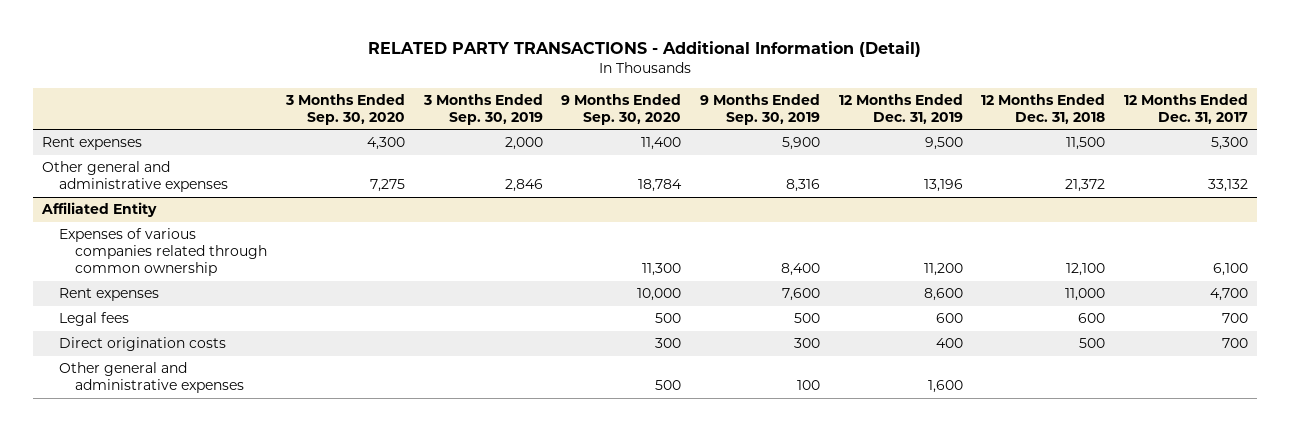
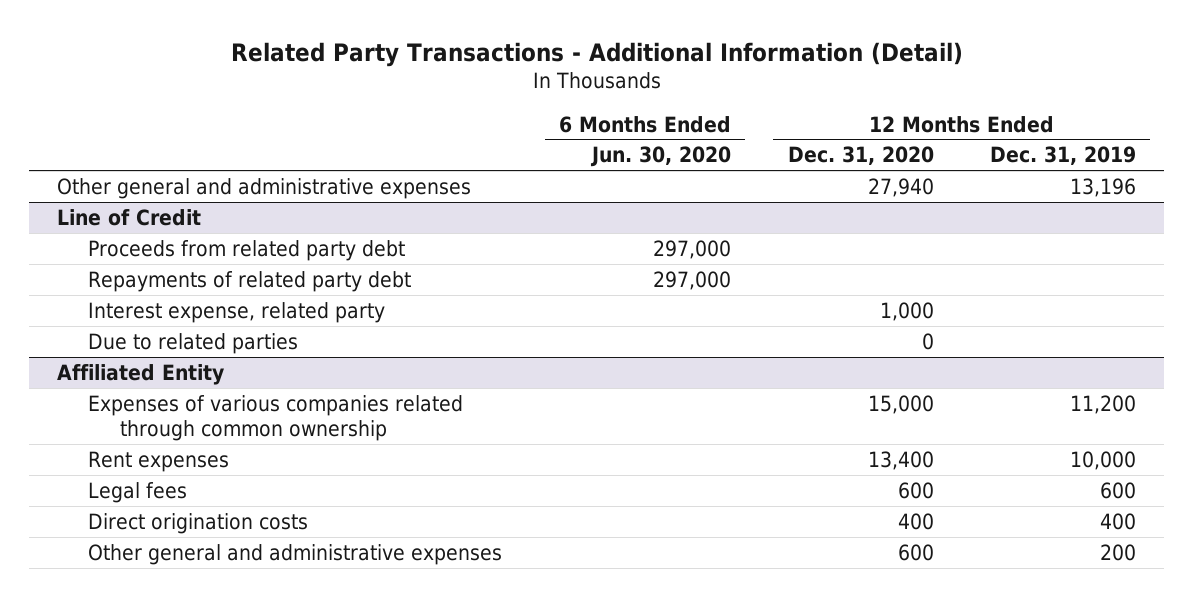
- RELATED PARTY TRANSACTIONS - Additional Information (Detail)
+ Related Party Transactions - Additional Information (Detail)
- | 3 Months Ended Sep. 30, 2020 | 3 Months Ended Sep. 30, 2019 | 9 Months Ended Sep. 30, 2020 | 9 Months Ended Sep. 30, 2019 | 12 Months Ended Dec. 31, 2019 | 12 Months Ended Dec. 31, 2018 | 12 Months Ended Dec. 31, 2017
+ | 6 Months Ended Jun. 30, 2020 | 12 Months Ended Dec. 31, 2020 | 12 Months Ended Dec. 31, 2019
- Rent expenses | 4,300 | 2,000 | 11,400 | 5,900 | 9,500 | 11,500 | 5,300
+ Line of Credit
+ Proceeds from related party debt | 297,000 | |
+ Repayments of related party debt | 297,000 | |
+ Interest expense, related party | | 1,000 |
+ Due to related parties | | 0 |
@ Affiliated Entity
- Rent expenses | | | 10,000 | 7,600 | 8,600 | 11,000 | 4,700
+ Rent expenses | | 13,400 | 10,000
- Other general and administrative expenses | | | 500 | 100 | 1,600 | |
+ Other general and administrative expenses | | 600 | 200

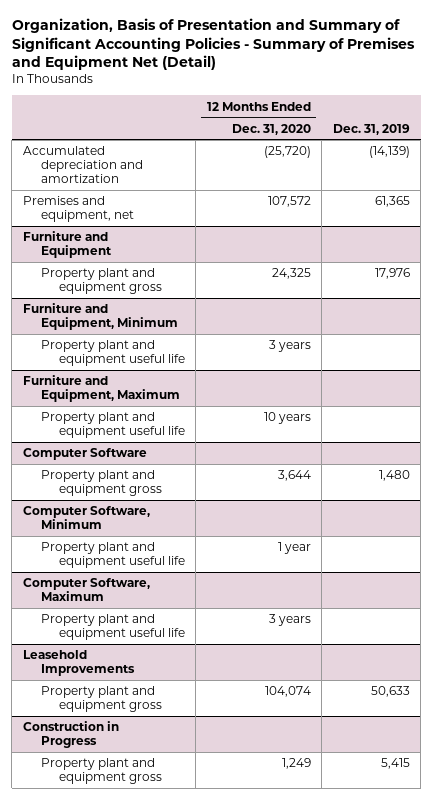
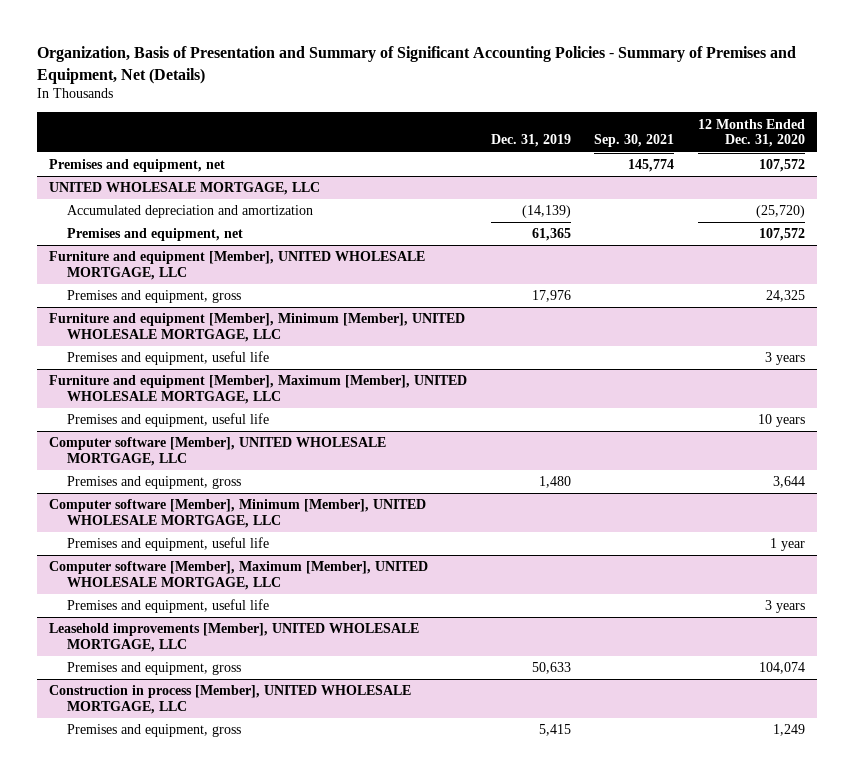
- Organization, Basis of Presentation and Summary of Significant Accounting Policies - Summary of Premises and Equipment Net (Detail)
+ Organization, Basis of Presentation and Summary of Significant Accounting Policies - Summary of Premises and Equipment, Net (Details)
- | 12 Months Ended Dec. 31, 2020 | Dec. 31, 2019
+ | Dec. 31, 2019 | Sep. 30, 2021 | 12 Months Ended Dec. 31, 2020
+ Premises and equipment, net | | 145,774 | 107,572
+ UNITED WHOLESALE MORTGAGE, LLC
- Furniture and Equipment
- Property plant and equipment gross | 24,325 | 17,976
- Furniture and Equipment, Minimum
- Property plant and equipment useful life | 3 years |
- Furniture and Equipment, Maximum
- Property plant and equipment useful life | 10 years |
- Computer Software
- Property plant and equipment gross | 3,644 | 1,480
- Computer Software, Minimum
- Property plant and equipment useful life | 1 year |
- Computer Software, Maximum
- Property plant and equipment useful life | 3 years |
- Leasehold Improvements
- Property plant and equipment gross | 104,074 | 50,633
- Construction in Progress
- Property plant and equipment gross | 1,249 | 5,415
+ Furniture and equipment [Member], UNITED WHOLESALE MORTGAGE, LLC
+ Premises and equipment, gross | 17,976 | | 24,325
+ Furniture and equipment [Member], Minimum [Member], UNITED WHOLESALE MORTGAGE, LLC
+ Premises and equipment, useful life | | | 3 years
+ Furniture and equipment [Member], Maximum [Member], UNITED WHOLESALE MORTGAGE, LLC
+ Premises and equipment, useful life | | | 10 years
+ Computer software [Member], UNITED WHOLESALE MORTGAGE, LLC
+ Premises and equipment, gross | 1,480 | | 3,644
+ Computer software [Member], Minimum [Member], UNITED WHOLESALE MORTGAGE, LLC
+ Premises and equipment, useful life | | | 1 year
+ Computer software [Member], Maximum [Member], UNITED WHOLESALE MORTGAGE, LLC
+ Premises and equipment, useful life | | | 3 years
+ Leasehold improvements [Member], UNITED WHOLESALE MORTGAGE, LLC
+ Premises and equipment, gross | 50,633 | | 104,074
+ Construction in process [Member], UNITED WHOLESALE MORTGAGE, LLC
+ Premises and equipment, gross | 5,415 | | 1,249

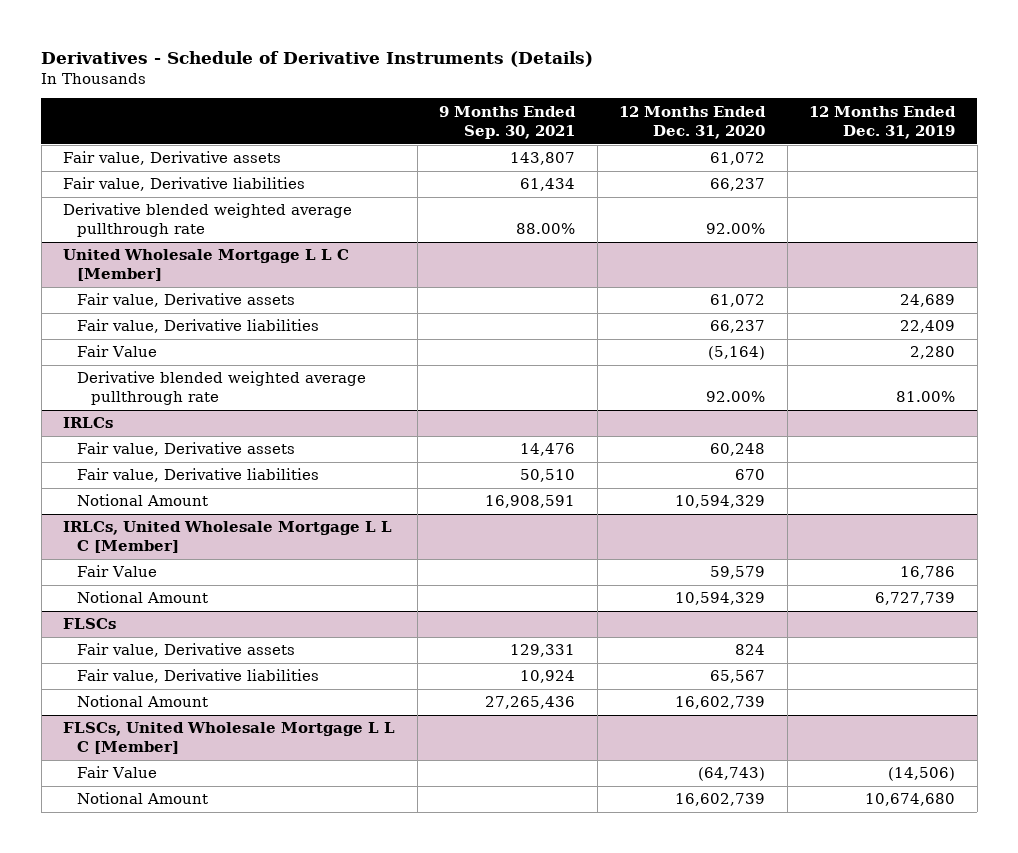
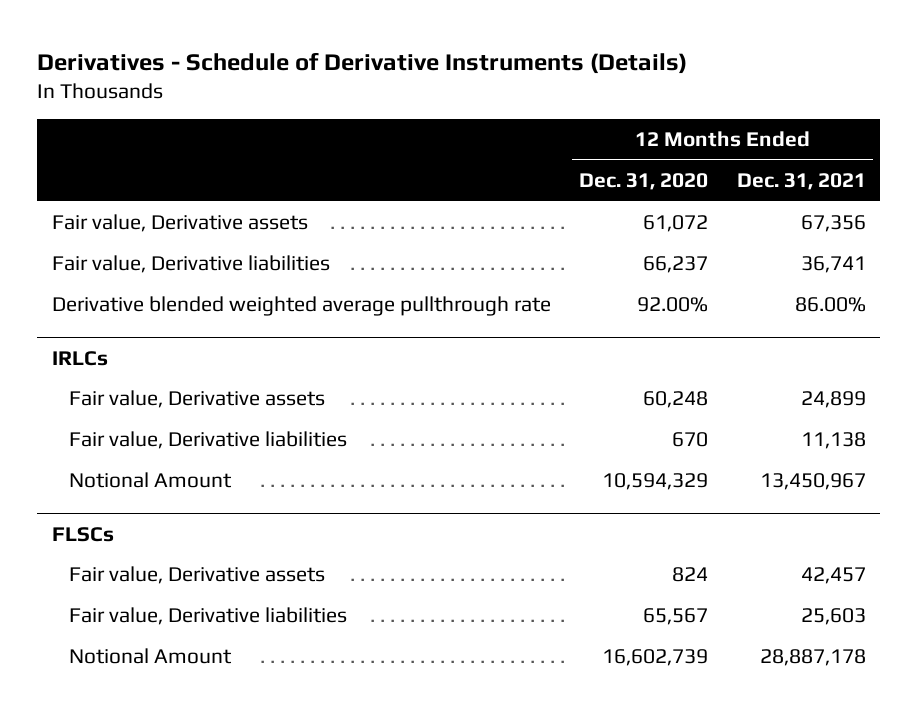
- | 9 Months Ended Sep. 30, 2021 | 12 Months Ended Dec. 31, 2020 | 12 Months Ended Dec. 31, 2019
+ | 12 Months Ended Dec. 31, 2020 | 12 Months Ended Dec. 31, 2021
- United Wholesale Mortgage L L C [Member]
- Fair value, Derivative assets | | 61,072 | 24,689
- Fair value, Derivative liabilities | | 66,237 | 22,409
- Fair Value | | (5,164) | 2,280
- Derivative blended weighted average pullthrough rate | | 92.00% | 81.00%
- IRLCs, United Wholesale Mortgage L L C [Member]
- Fair Value | | 59,579 | 16,786
- Notional Amount | | 10,594,329 | 6,727,739
- FLSCs, United Wholesale Mortgage L L C [Member]
- Fair Value | | (64,743) | (14,506)
- Notional Amount | | 16,602,739 | 10,674,680

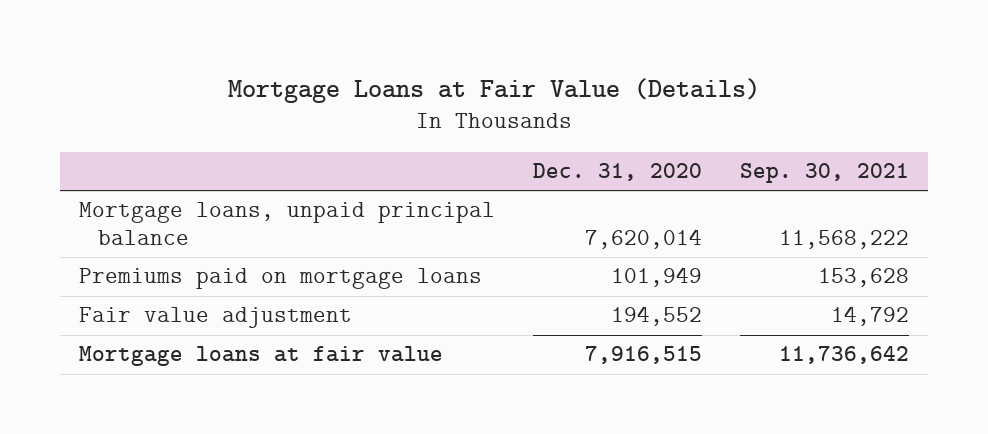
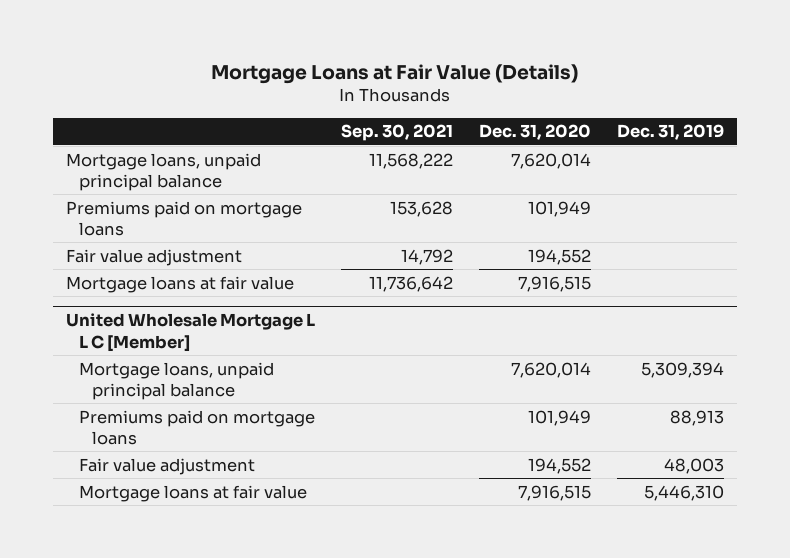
- | Dec. 31, 2020 | Sep. 30, 2021
+ | Sep. 30, 2021 | Dec. 31, 2020 | Dec. 31, 2019
+ United Wholesale Mortgage L L C [Member]
+ Mortgage loans, unpaid principal balance | | 7,620,014 | 5,309,394
+ Premiums paid on mortgage loans | | 101,949 | 88,913
+ Fair value adjustment | | 194,552 | 48,003
+ Mortgage loans at fair value | | 7,916,515 | 5,446,310

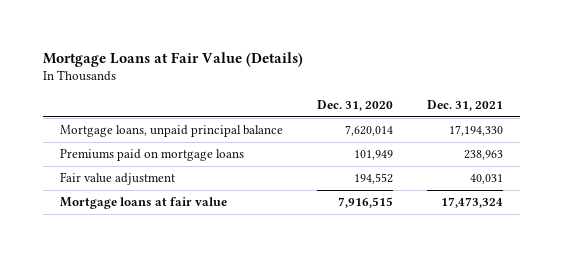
- | Sep. 30, 2021 | Dec. 31, 2020 | Dec. 31, 2019
+ | Dec. 31, 2020 | Dec. 31, 2021
- United Wholesale Mortgage L L C [Member]
- Mortgage loans, unpaid principal balance | | 7,620,014 | 5,309,394
- Premiums paid on mortgage loans | | 101,949 | 88,913
- Fair value adjustment | | 194,552 | 48,003
- Mortgage loans at fair value | | 7,916,515 | 5,446,310

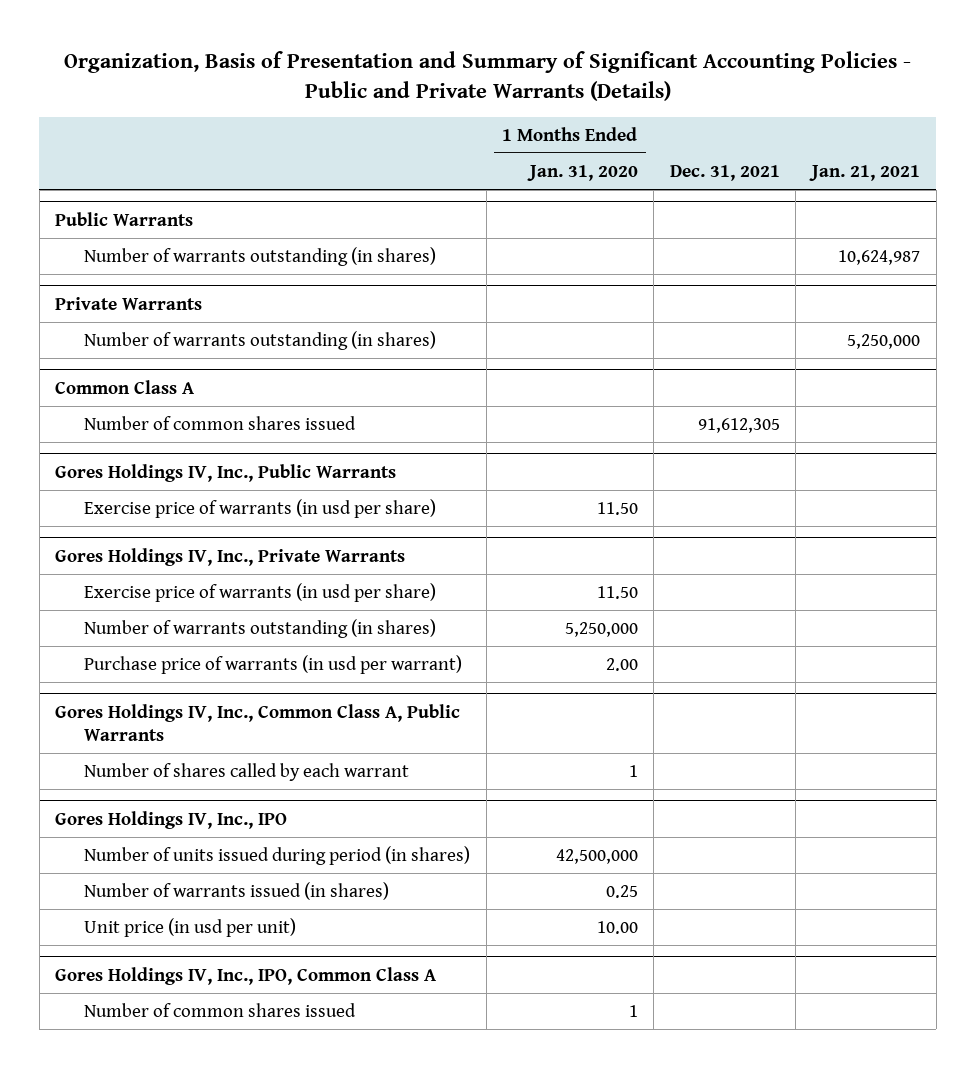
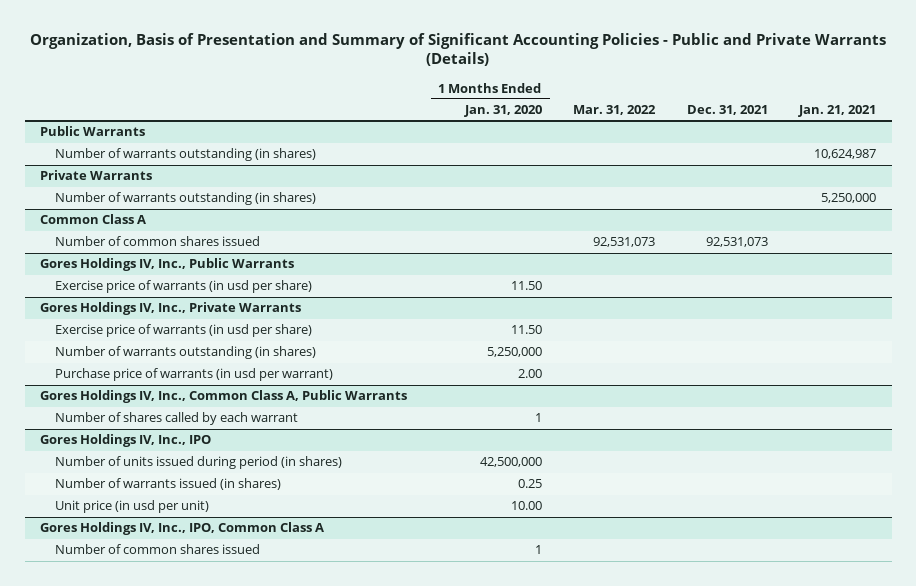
- | 1 Months Ended Jan. 31, 2020 | Dec. 31, 2021 | Jan. 21, 2021
+ | 1 Months Ended Jan. 31, 2020 | Mar. 31, 2022 | Dec. 31, 2021 | Jan. 21, 2021
@ Common Class A
- Number of common shares issued | | 91,612,305 |
+ Number of common shares issued | | 92,531,073 | 92,531,073 |

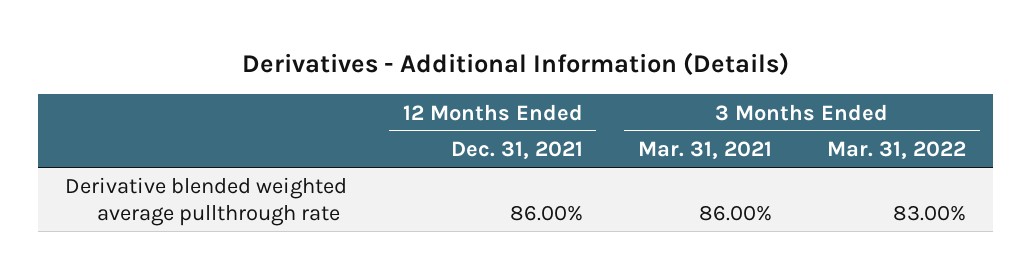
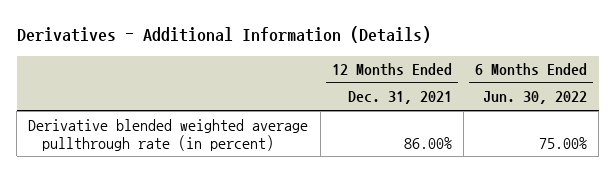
- | 12 Months Ended Dec. 31, 2021 | 3 Months Ended Mar. 31, 2021 | 3 Months Ended Mar. 31, 2022
+ | 12 Months Ended Dec. 31, 2021 | 6 Months Ended Jun. 30, 2022
- Derivative blended weighted average pullthrough rate | 86.00% | 86.00% | 83.00%
+ Derivative blended weighted average pullthrough rate (in percent) | 86.00% | 75.00%

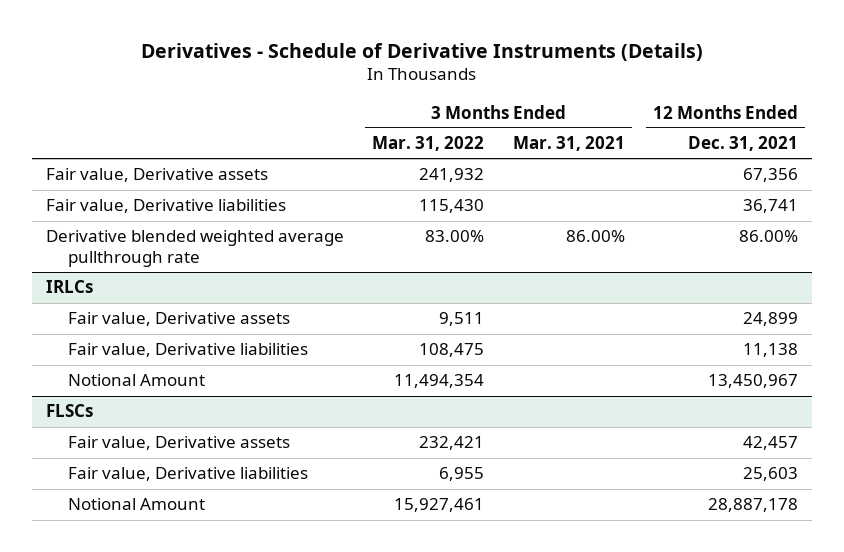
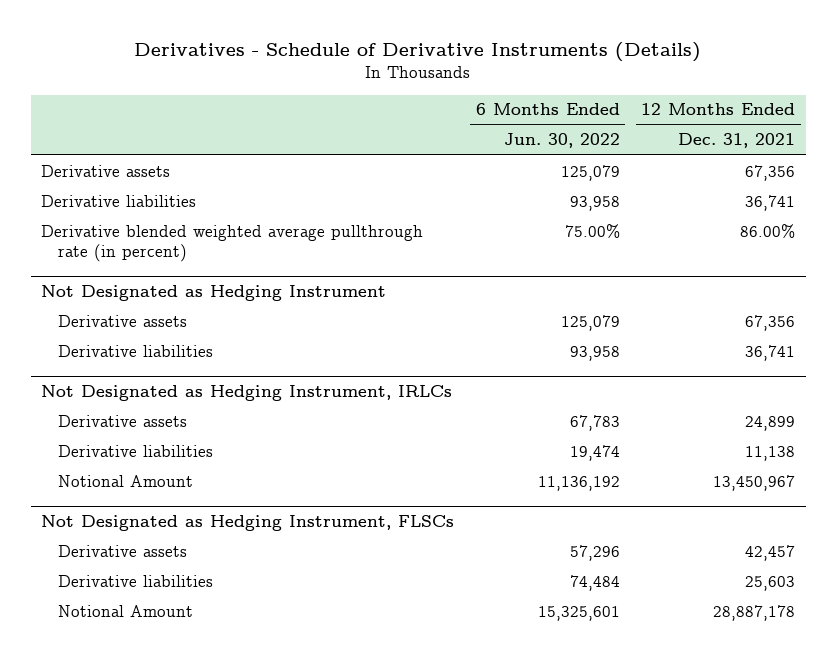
- | 3 Months Ended Mar. 31, 2022 | 3 Months Ended Mar. 31, 2021 | 12 Months Ended Dec. 31, 2021
+ | 6 Months Ended Jun. 30, 2022 | 12 Months Ended Dec. 31, 2021
- Fair value, Derivative assets | 241,932 | | 67,356
- Fair value, Derivative liabilities | 115,430 | | 36,741
- Derivative blended weighted average pullthrough rate | 83.00% | 86.00% | 86.00%
- IRLCs
- Fair value, Derivative assets | 9,511 | | 24,899
- Fair value, Derivative liabilities | 108,475 | | 11,138
+ Derivative assets | 125,079 | 67,356
+ Derivative liabilities | 93,958 | 36,741
+ Derivative blended weighted average pullthrough rate (in percent) | 75.00% | 86.00%
+ Not Designated as Hedging Instrument
+ Derivative assets | 125,079 | 67,356
+ Derivative liabilities | 93,958 | 36,741
+ Not Designated as Hedging Instrument, IRLCs
+ Derivative assets | 67,783 | 24,899
+ Derivative liabilities | 19,474 | 11,138
- FLSCs
- Fair value, Derivative assets | 232,421 | | 42,457
- Fair value, Derivative liabilities | 6,955 | | 25,603
+ Not Designated as Hedging Instrument, FLSCs
+ Derivative assets | 57,296 | 42,457
+ Derivative liabilities | 74,484 | 25,603

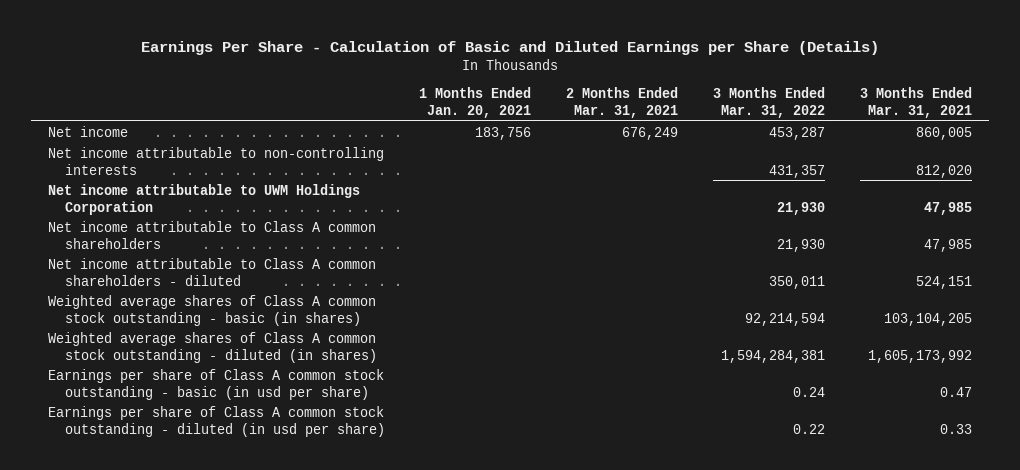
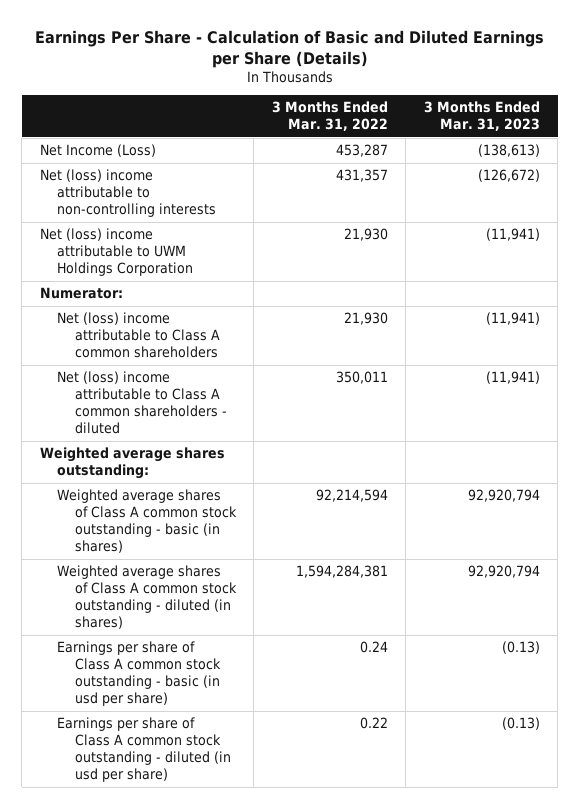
- | 1 Months Ended Jan. 20, 2021 | 2 Months Ended Mar. 31, 2021 | 3 Months Ended Mar. 31, 2022 | 3 Months Ended Mar. 31, 2021
+ | 3 Months Ended Mar. 31, 2022 | 3 Months Ended Mar. 31, 2023
- Net income | 183,756 | 676,249 | 453,287 | 860,005
- Net income attributable to non-controlling interests | | | 431,357 | 812,020
- Net income attributable to UWM Holdings Corporation | | | 21,930 | 47,985
- Net income attributable to Class A common shareholders | | | 21,930 | 47,985
- Net income attributable to Class A common shareholders - diluted | | | 350,011 | 524,151
+ Net Income (Loss) | 453,287 | (138,613)
+ Net (loss) income attributable to non-controlling interests | 431,357 | (126,672)
+ Net (loss) income attributable to UWM Holdings Corporation | 21,930 | (11,941)
+ Numerator:
+ Net (loss) income attributable to Class A common shareholders | 21,930 | (11,941)
+ Net (loss) income attributable to Class A common shareholders - diluted | 350,011 | (11,941)
+ Weighted average shares outstanding:

